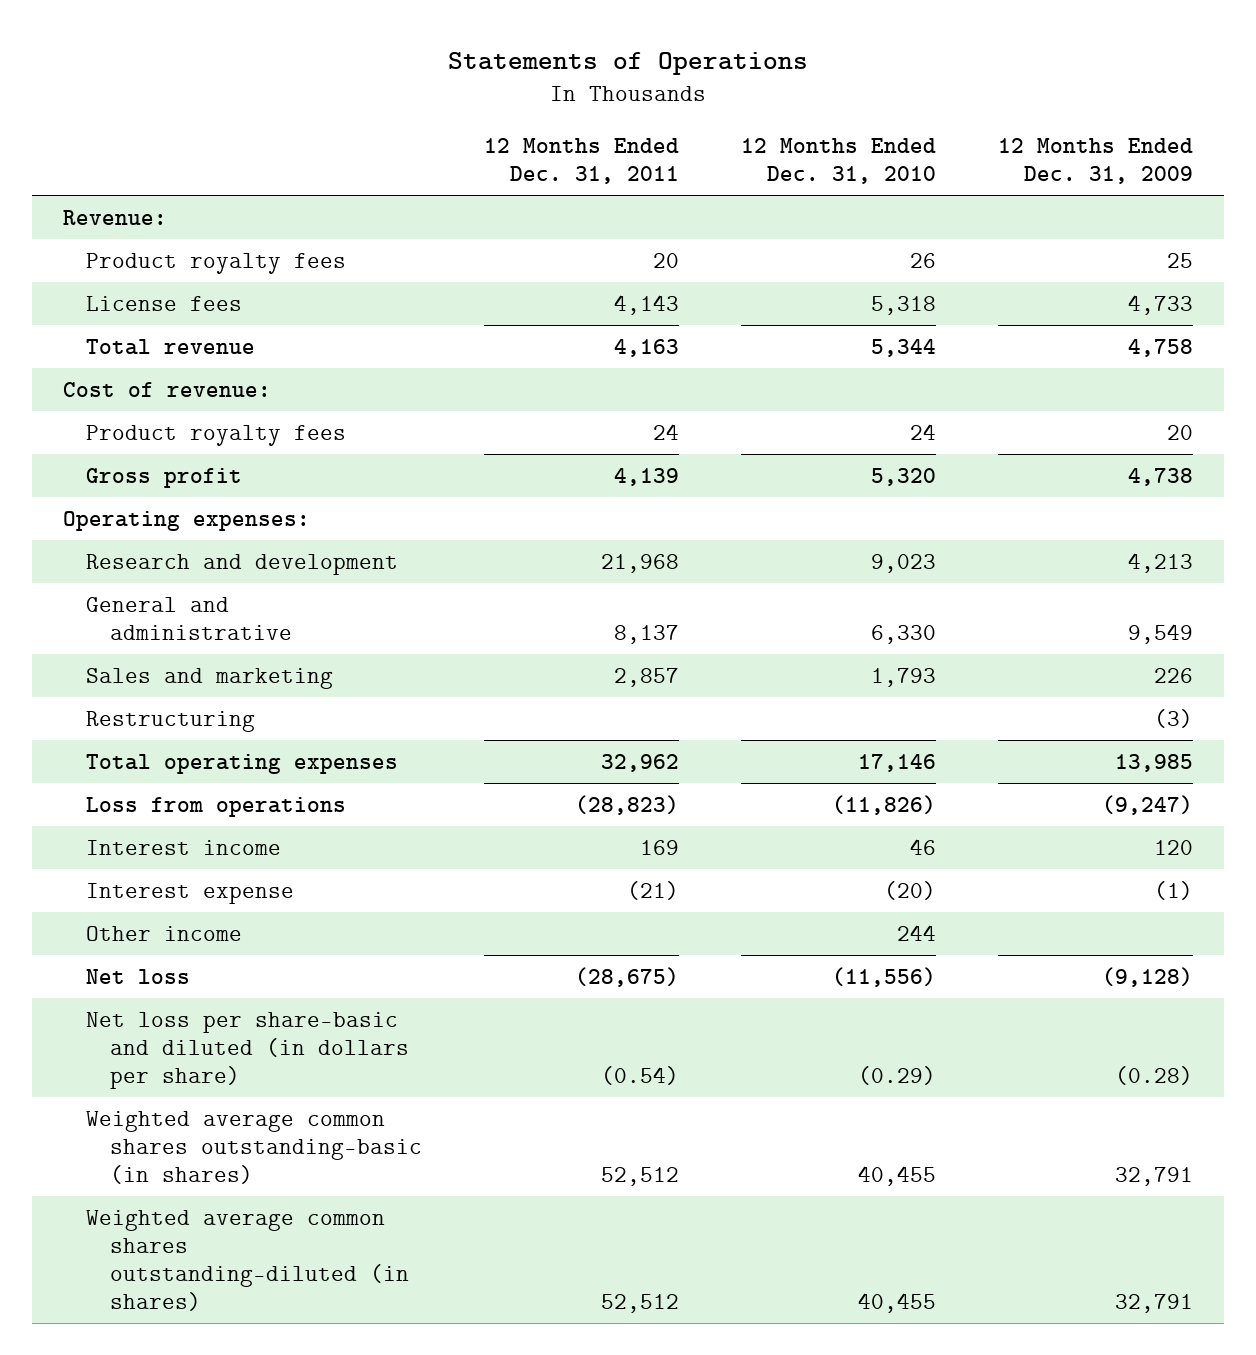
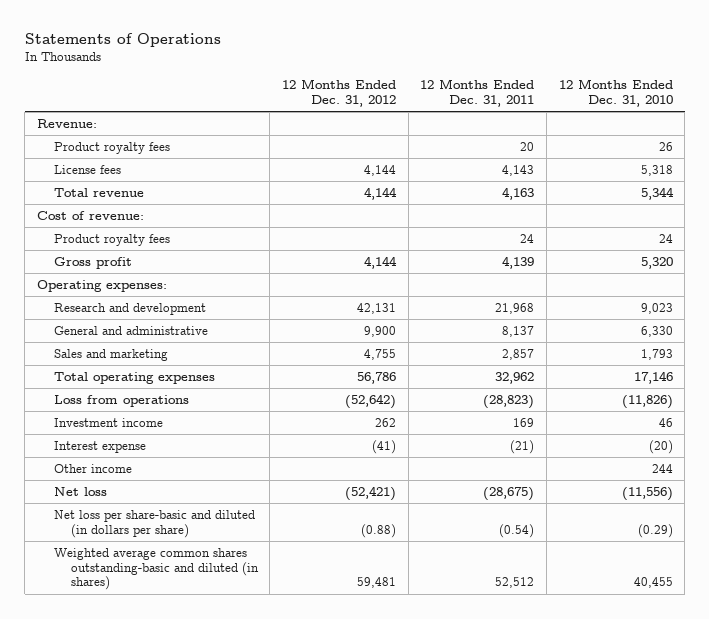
- | 12 Months Ended Dec. 31, 2011 | 12 Months Ended Dec. 31, 2010 | 12 Months Ended Dec. 31, 2009
+ | 12 Months Ended Dec. 31, 2012 | 12 Months Ended Dec. 31, 2011 | 12 Months Ended Dec. 31, 2010
- Restructuring | | | (3)
- Interest income | 169 | 46 | 120
+ Investment income | 262 | 169 | 46
- Weighted average common shares outstanding-basic (in shares) | 52,512 | 40,455 | 32,791
- Weighted average common shares outstanding-diluted (in shares) | 52,512 | 40,455 | 32,791
+ Weighted average common shares outstanding-basic and diluted (in shares) | 59,481 | 52,512 | 40,455

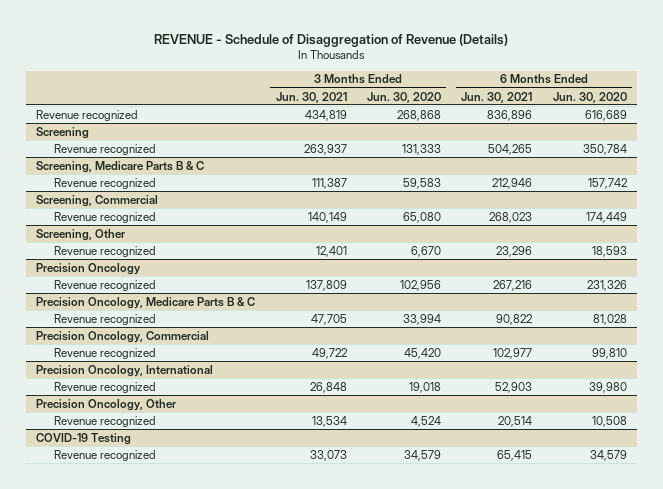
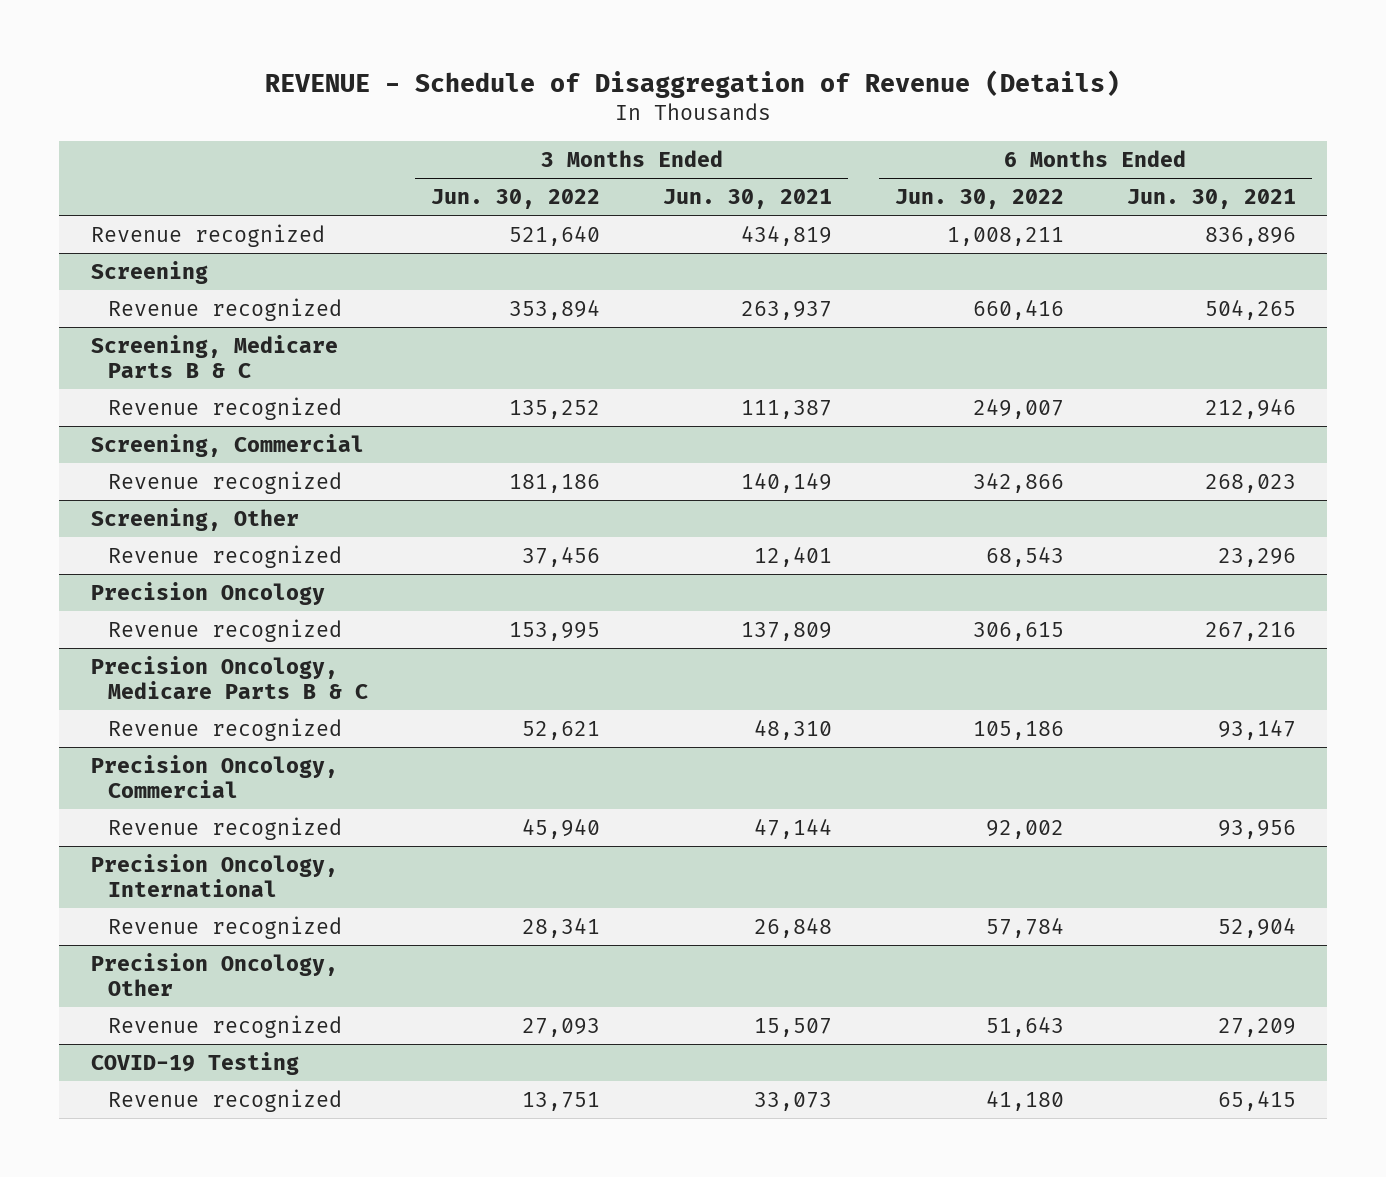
- | 3 Months Ended Jun. 30, 2021 | 3 Months Ended Jun. 30, 2020 | 6 Months Ended Jun. 30, 2021 | 6 Months Ended Jun. 30, 2020
+ | 3 Months Ended Jun. 30, 2022 | 3 Months Ended Jun. 30, 2021 | 6 Months Ended Jun. 30, 2022 | 6 Months Ended Jun. 30, 2021
@ Precision Oncology, Medicare Parts B & C
- Revenue recognized | 47,705 | 33,994 | 90,822 | 81,028
+ Revenue recognized | 52,621 | 48,310 | 105,186 | 93,147
@ Precision Oncology, Commercial
- Revenue recognized | 49,722 | 45,420 | 102,977 | 99,810
+ Revenue recognized | 45,940 | 47,144 | 92,002 | 93,956
@ Precision Oncology, International
- Revenue recognized | 26,848 | 19,018 | 52,903 | 39,980
+ Revenue recognized | 28,341 | 26,848 | 57,784 | 52,904
@ Precision Oncology, Other
- Revenue recognized | 13,534 | 4,524 | 20,514 | 10,508
+ Revenue recognized | 27,093 | 15,507 | 51,643 | 27,209

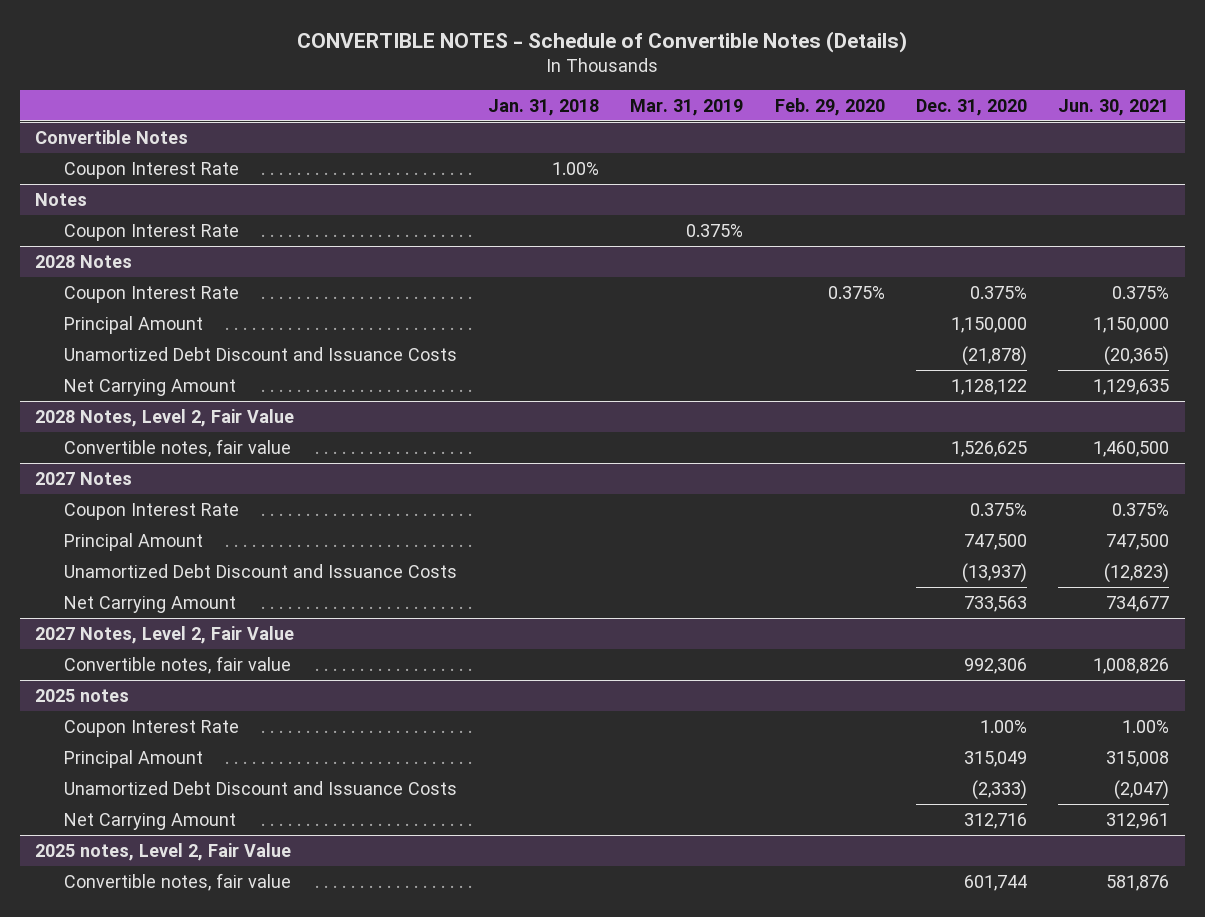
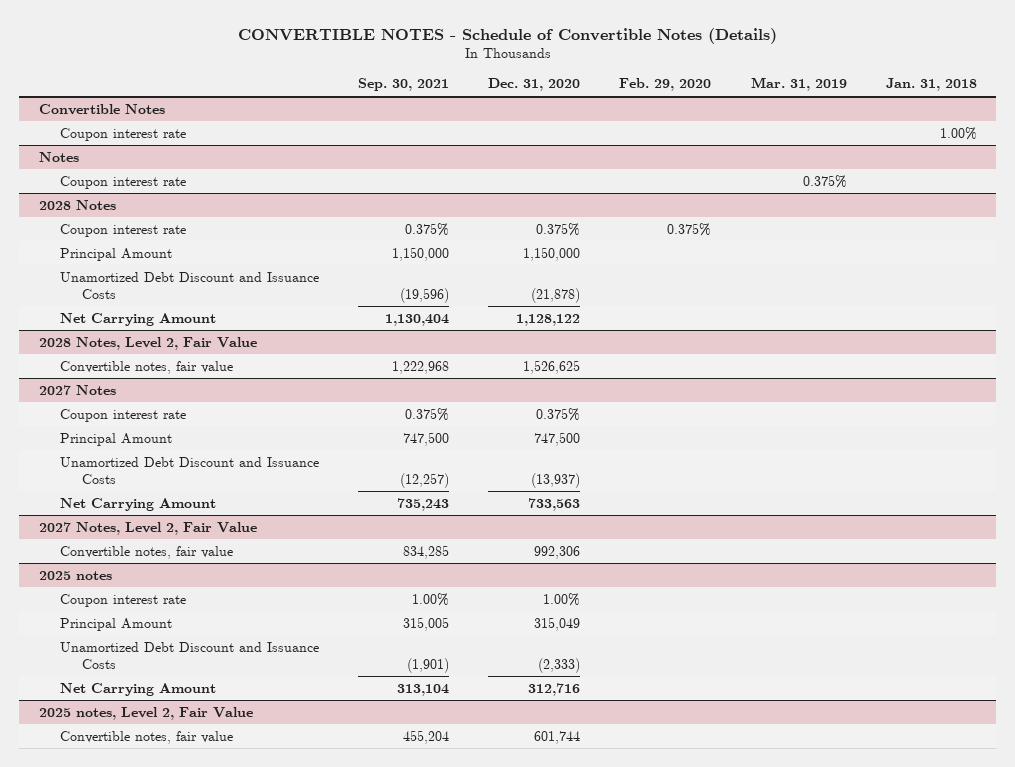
- | Jan. 31, 2018 | Mar. 31, 2019 | Feb. 29, 2020 | Dec. 31, 2020 | Jun. 30, 2021
+ | Sep. 30, 2021 | Dec. 31, 2020 | Feb. 29, 2020 | Mar. 31, 2019 | Jan. 31, 2018
@ Convertible Notes
- Coupon Interest Rate | 1.00% | | | |
+ Coupon interest rate | | | | | 1.00%
@ Notes
- Coupon Interest Rate | | 0.375% | | |
+ Coupon interest rate | | | | 0.375% |
@ 2028 Notes
- Coupon Interest Rate | | | 0.375% | 0.375% | 0.375%
+ Coupon interest rate | 0.375% | 0.375% | 0.375% | |
@ 2027 Notes
- Coupon Interest Rate | | | | 0.375% | 0.375%
+ Coupon interest rate | 0.375% | 0.375% | | |
@ 2025 notes
- Coupon Interest Rate | | | | 1.00% | 1.00%
+ Coupon interest rate | 1.00% | 1.00% | | |

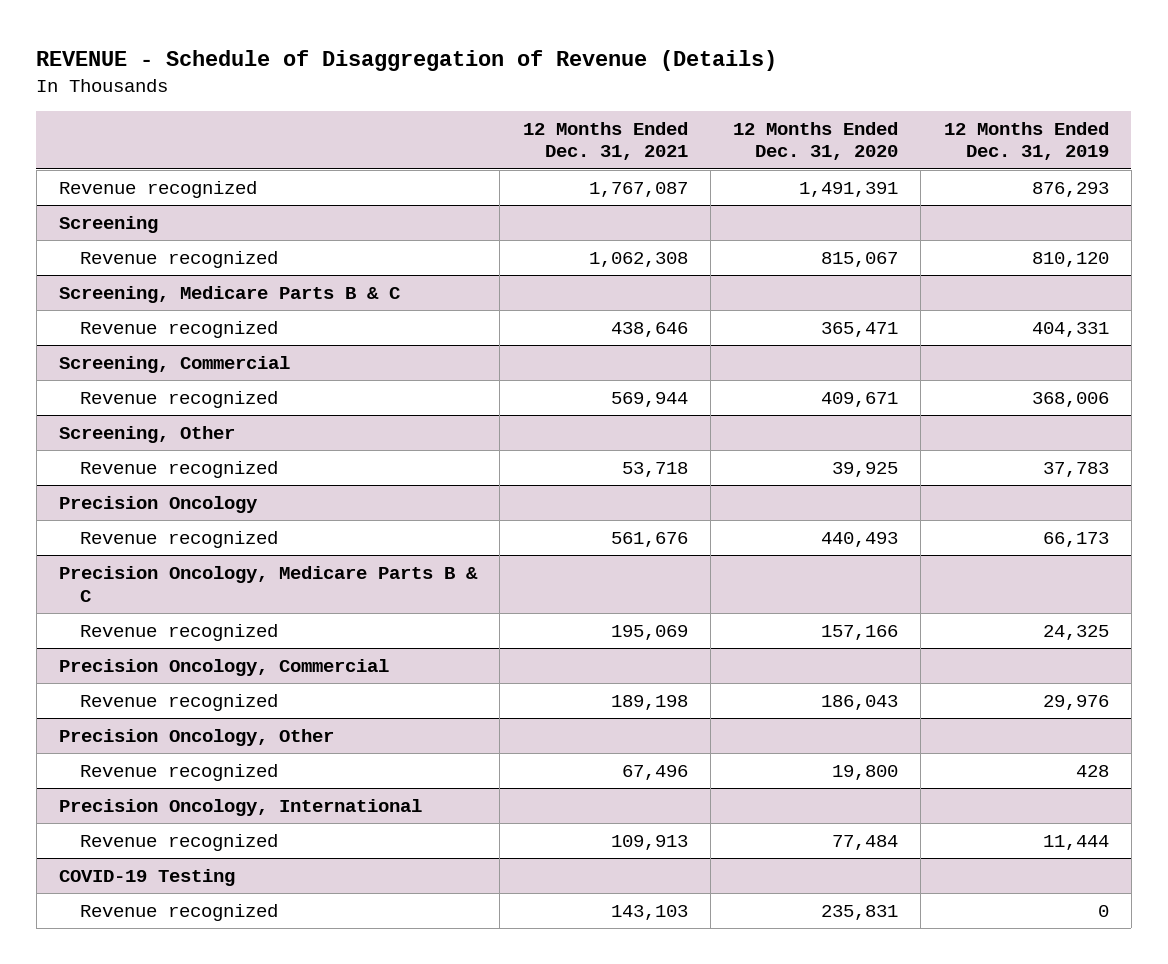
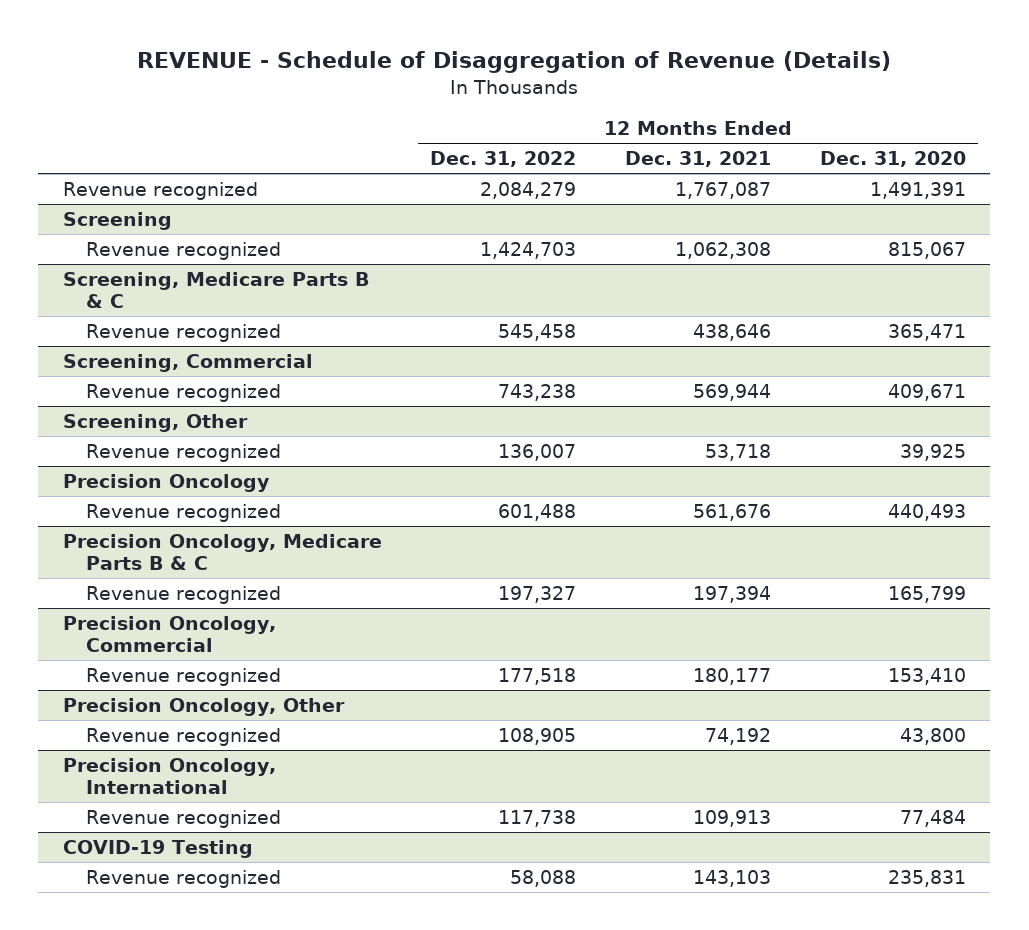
- | 12 Months Ended Dec. 31, 2021 | 12 Months Ended Dec. 31, 2020 | 12 Months Ended Dec. 31, 2019
+ | 12 Months Ended Dec. 31, 2022 | 12 Months Ended Dec. 31, 2021 | 12 Months Ended Dec. 31, 2020
@ Precision Oncology, Medicare Parts B & C
- Revenue recognized | 195,069 | 157,166 | 24,325
+ Revenue recognized | 197,327 | 197,394 | 165,799
@ Precision Oncology, Commercial
- Revenue recognized | 189,198 | 186,043 | 29,976
+ Revenue recognized | 177,518 | 180,177 | 153,410
@ Precision Oncology, Other
- Revenue recognized | 67,496 | 19,800 | 428
+ Revenue recognized | 108,905 | 74,192 | 43,800

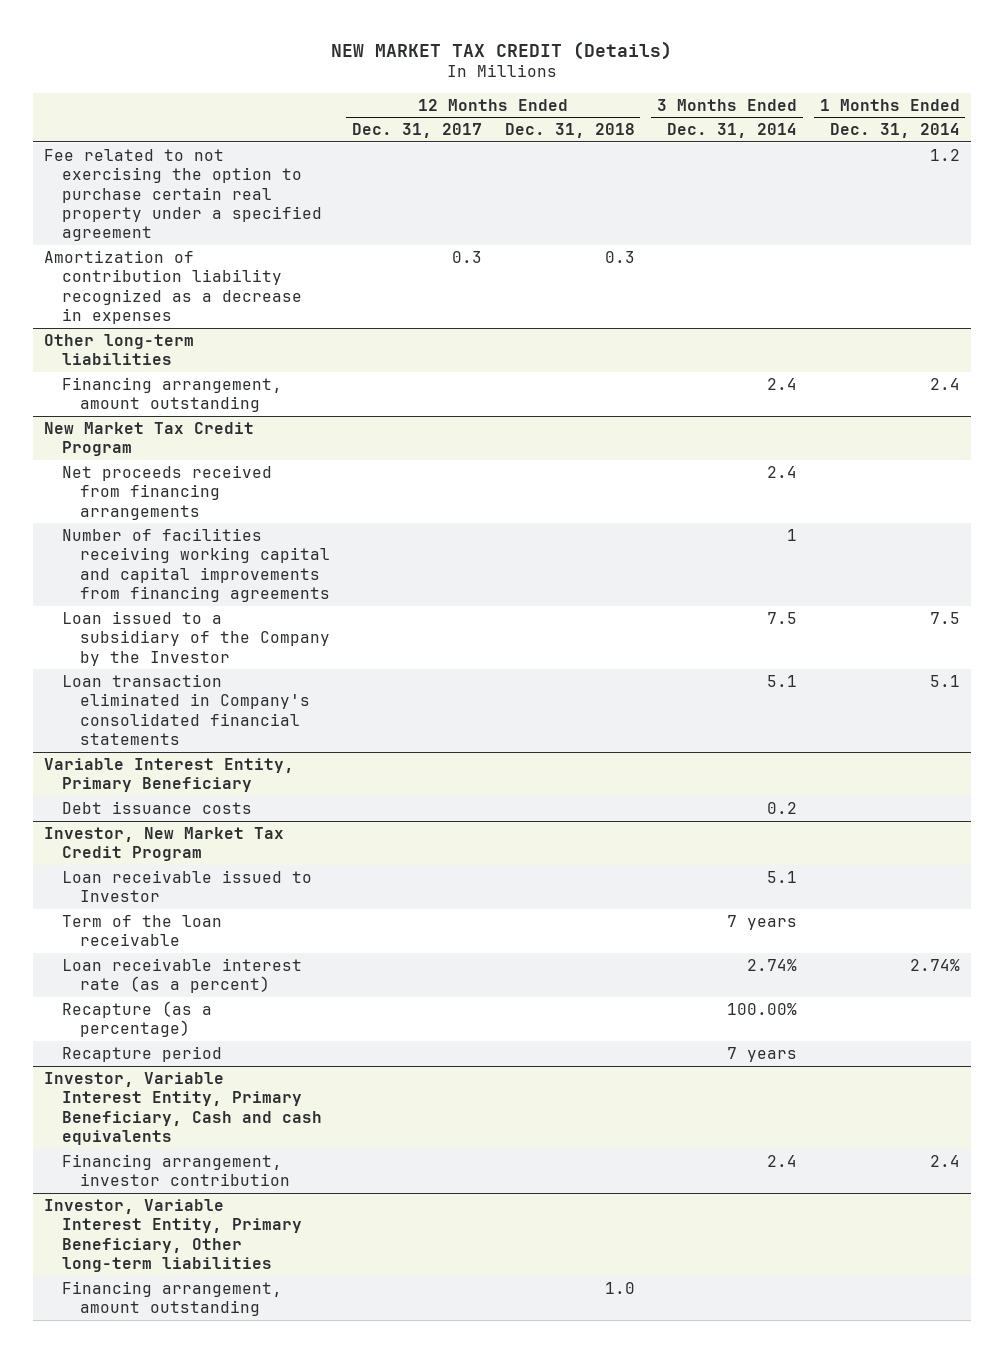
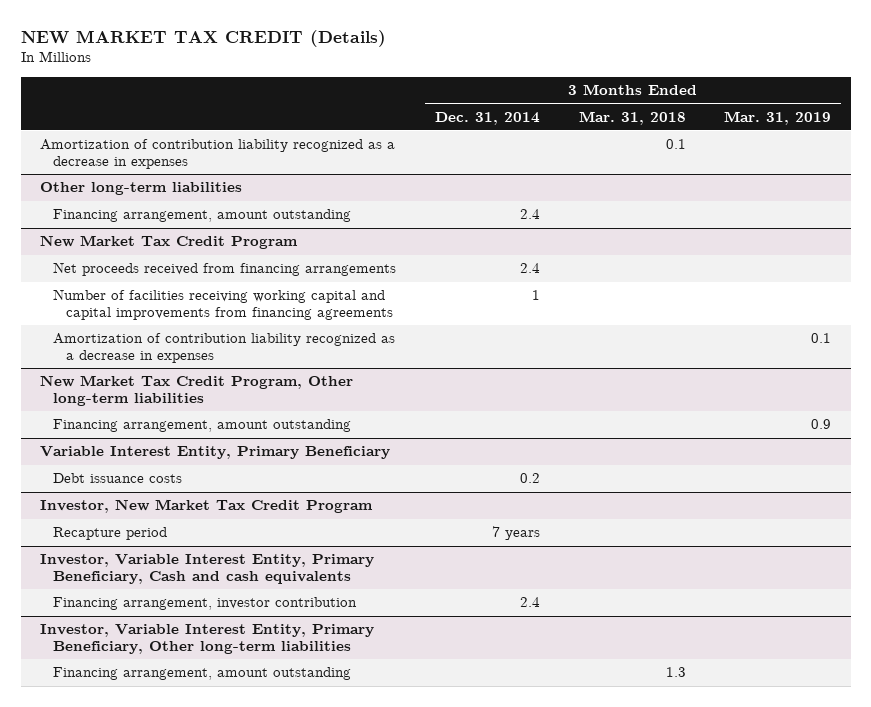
- | 12 Months Ended Dec. 31, 2017 | 12 Months Ended Dec. 31, 2018 | 3 Months Ended Dec. 31, 2014 | 1 Months Ended Dec. 31, 2014
+ | 3 Months Ended Dec. 31, 2014 | 3 Months Ended Mar. 31, 2018 | 3 Months Ended Mar. 31, 2019
- Fee related to not exercising the option to purchase certain real property under a specified agreement | | | | 1.2
@ New Market Tax Credit Program
- Loan issued to a subsidiary of the Company by the Investor | | | 7.5 | 7.5
- Loan transaction eliminated in Company's consolidated financial statements | | | 5.1 | 5.1
+ Amortization of contribution liability recognized as a decrease in expenses | | | 0.1
+ New Market Tax Credit Program, Other long-term liabilities
+ Financing arrangement, amount outstanding | | | 0.9
@ Investor, New Market Tax Credit Program
- Loan receivable issued to Investor | | | 5.1 |
- Term of the loan receivable | | | 7 years |
- Loan receivable interest rate (as a percent) | | | 2.74% | 2.74%
- Recapture (as a percentage) | | | 100.00% |

